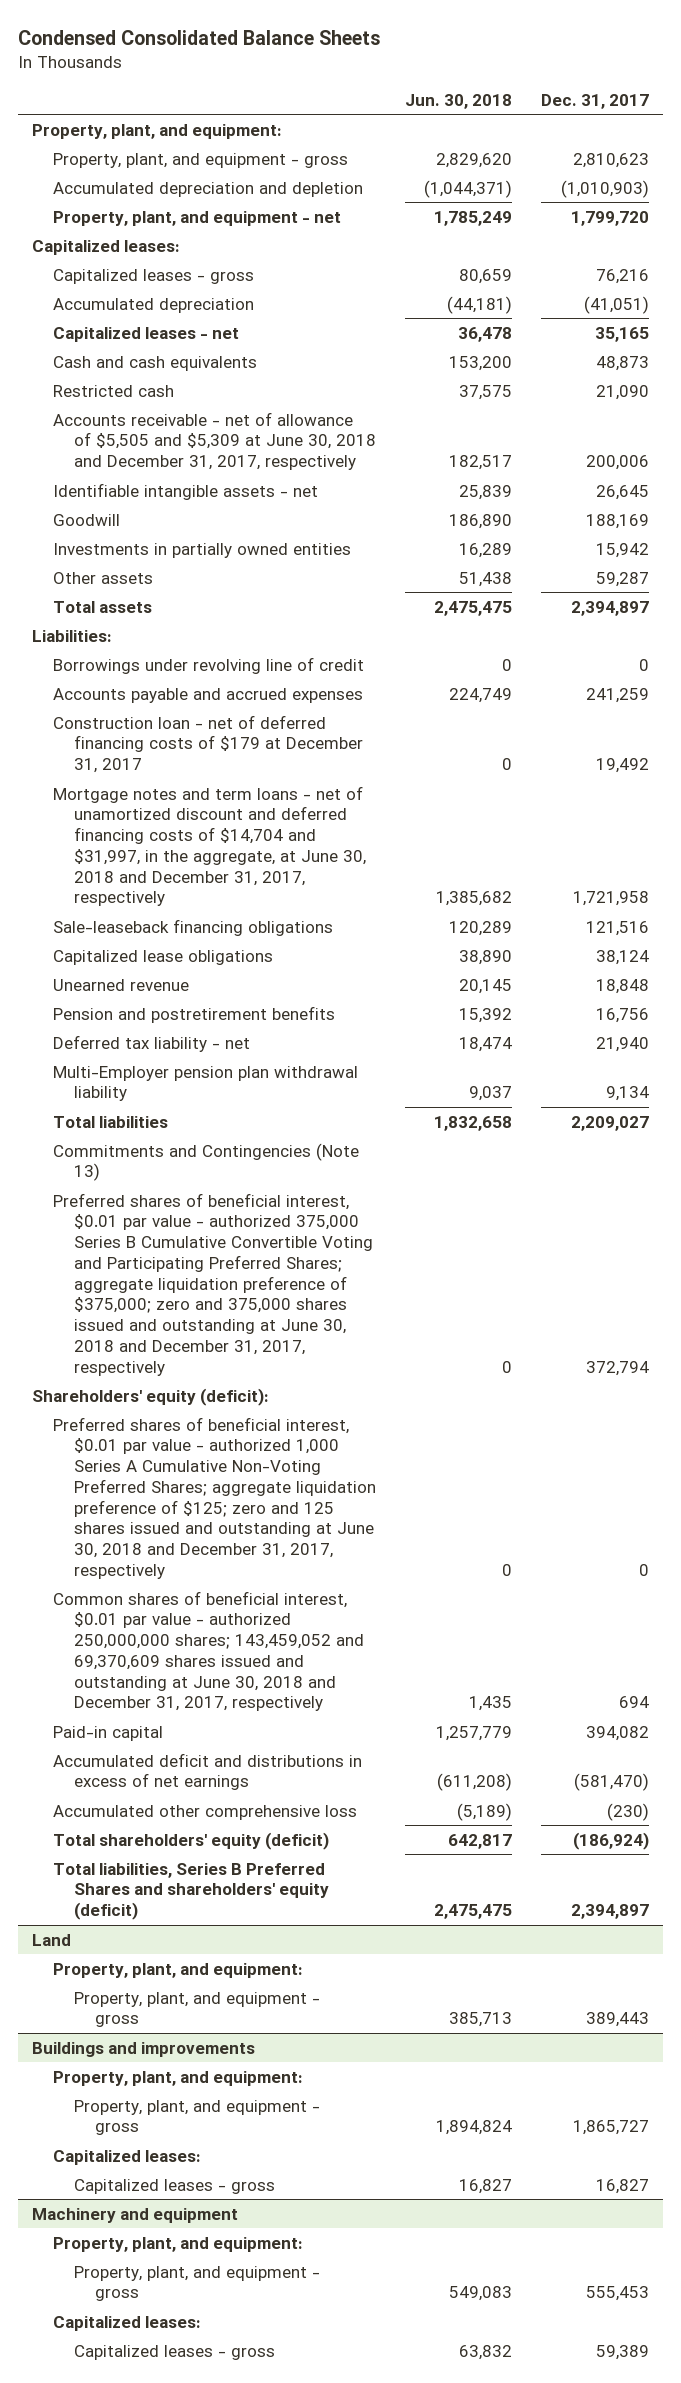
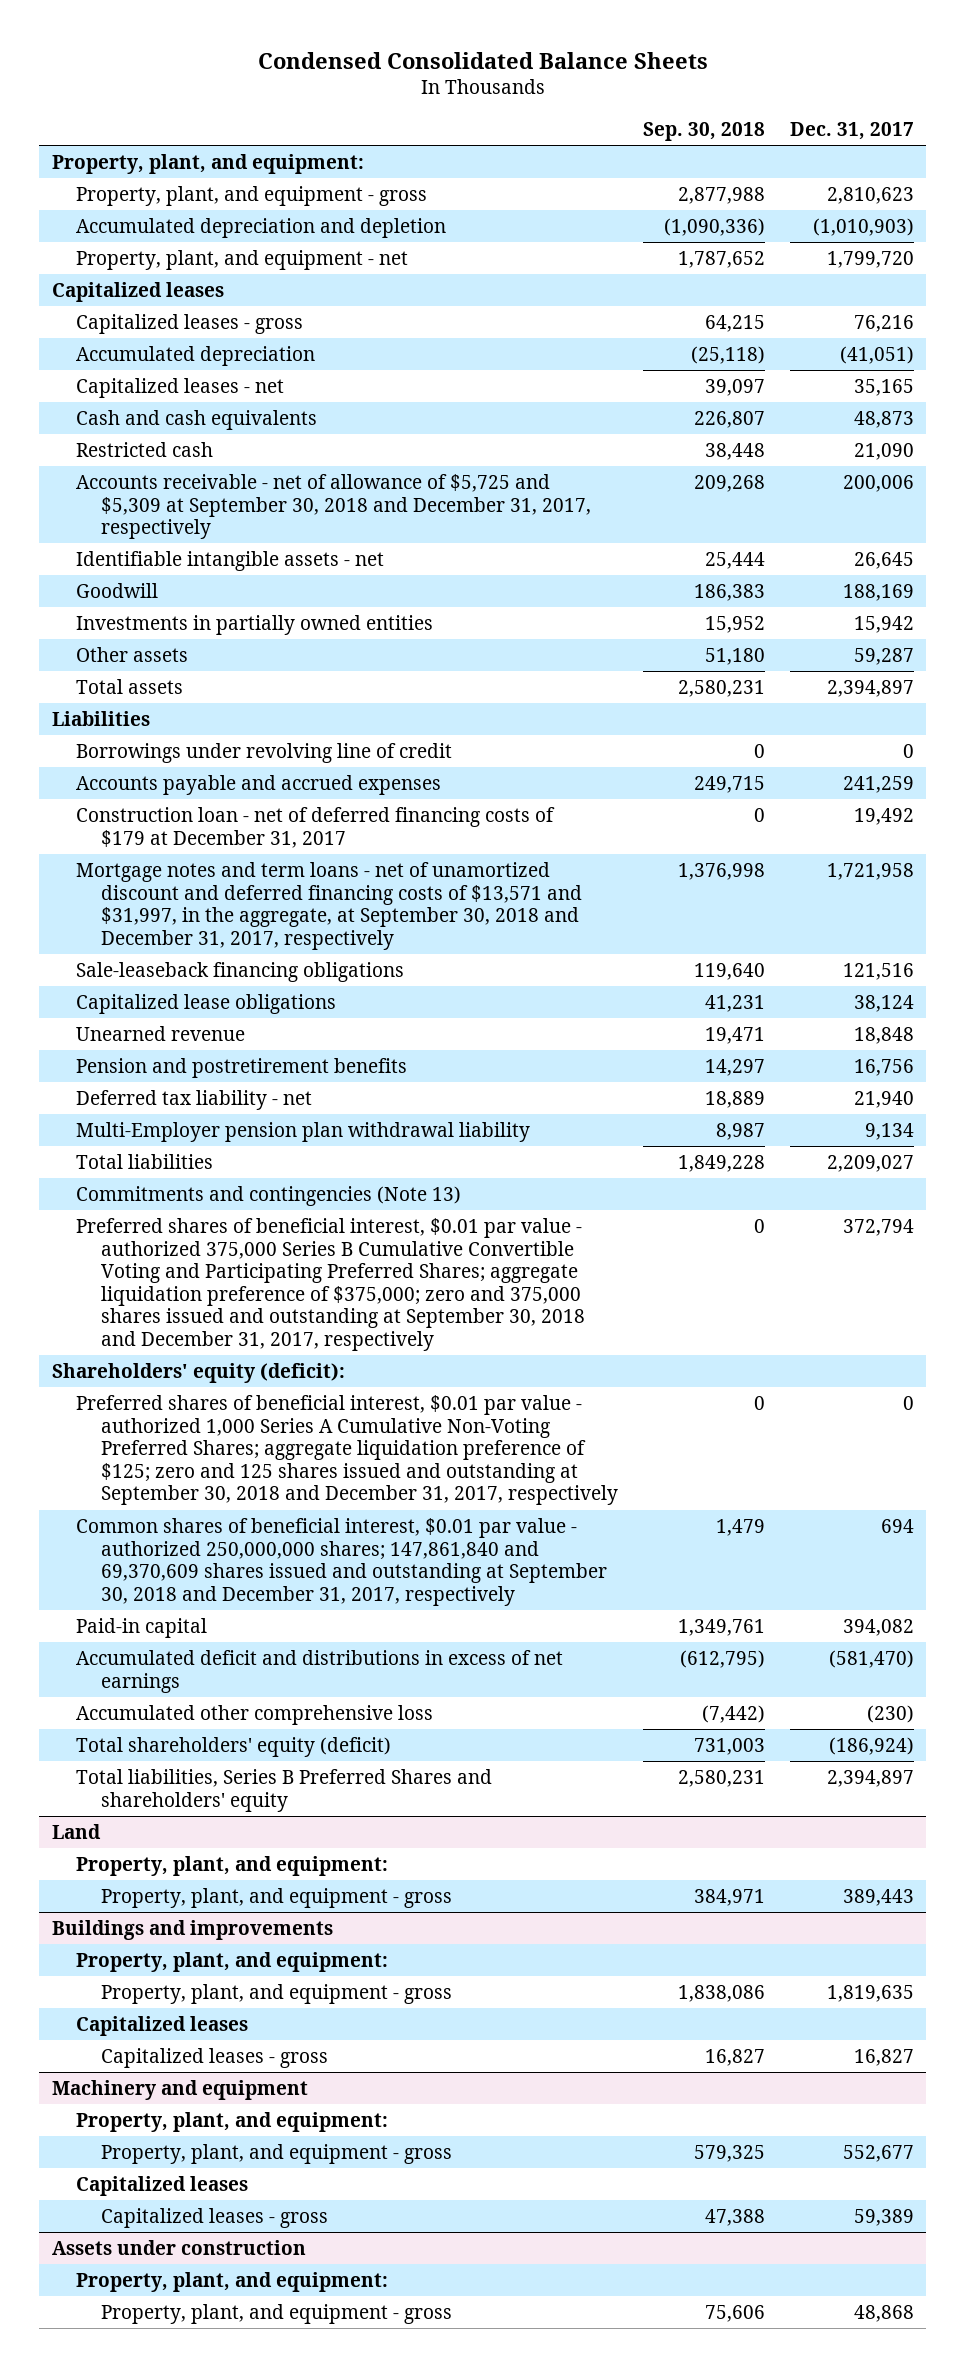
- | Jun. 30, 2018 | Dec. 31, 2017
+ | Sep. 30, 2018 | Dec. 31, 2017
- Capitalized leases:
+ Capitalized leases
- Accounts receivable - net of allowance of $5,505 and $5,309 at June 30, 2018 and December 31, 2017, respectively | 182,517 | 200,006
+ Accounts receivable - net of allowance of $5,725 and $5,309 at September 30, 2018 and December 31, 2017, respectively | 209,268 | 200,006
- Liabilities:
+ Liabilities
- Mortgage notes and term loans - net of unamortized discount and deferred financing costs of $14,704 and $31,997, in the aggregate, at June 30, 2018 and December 31, 2017, respectively | 1,385,682 | 1,721,958
+ Mortgage notes and term loans - net of unamortized discount and deferred financing costs of $13,571 and $31,997, in the aggregate, at September 30, 2018 and December 31, 2017, respectively | 1,376,998 | 1,721,958
- Commitments and Contingencies (Note 13)
- Preferred shares of beneficial interest, $0.01 par value - authorized 375,000 Series B Cumulative Convertible Voting and Participating Preferred Shares; aggregate liquidation preference of $375,000; zero and 375,000 shares issued and outstanding at June 30, 2018 and December 31, 2017, respectively | 0 | 372,794
+ Commitments and contingencies (Note 13)
+ Preferred shares of beneficial interest, $0.01 par value - authorized 375,000 Series B Cumulative Convertible Voting and Participating Preferred Shares; aggregate liquidation preference of $375,000; zero and 375,000 shares issued and outstanding at September 30, 2018 and December 31, 2017, respectively | 0 | 372,794
- Preferred shares of beneficial interest, $0.01 par value - authorized 1,000 Series A Cumulative Non-Voting Preferred Shares; aggregate liquidation preference of $125; zero and 125 shares issued and outstanding at June 30, 2018 and December 31, 2017, respectively | 0 | 0
- Common shares of beneficial interest, $0.01 par value - authorized 250,000,000 shares; 143,459,052 and 69,370,609 shares issued and outstanding at June 30, 2018 and December 31, 2017, respectively | 1,435 | 694
+ Preferred shares of beneficial interest, $0.01 par value - authorized 1,000 Series A Cumulative Non-Voting Preferred Shares; aggregate liquidation preference of $125; zero and 125 shares issued and outstanding at September 30, 2018 and December 31, 2017, respectively | 0 | 0
+ Common shares of beneficial interest, $0.01 par value - authorized 250,000,000 shares; 147,861,840 and 69,370,609 shares issued and outstanding at September 30, 2018 and December 31, 2017, respectively | 1,479 | 694
- Total liabilities, Series B Preferred Shares and shareholders' equity (deficit) | 2,475,475 | 2,394,897
+ Total liabilities, Series B Preferred Shares and shareholders' equity | 2,580,231 | 2,394,897
@ Buildings and improvements
- Property, plant, and equipment - gross | 1,894,824 | 1,865,727
- Capitalized leases:
+ Property, plant, and equipment - gross | 1,838,086 | 1,819,635
+ Capitalized leases
@ Machinery and equipment
- Property, plant, and equipment - gross | 549,083 | 555,453
- Capitalized leases:
+ Property, plant, and equipment - gross | 579,325 | 552,677
+ Capitalized leases
+ Assets under construction
+ Property, plant, and equipment:
+ Property, plant, and equipment - gross | 75,606 | 48,868

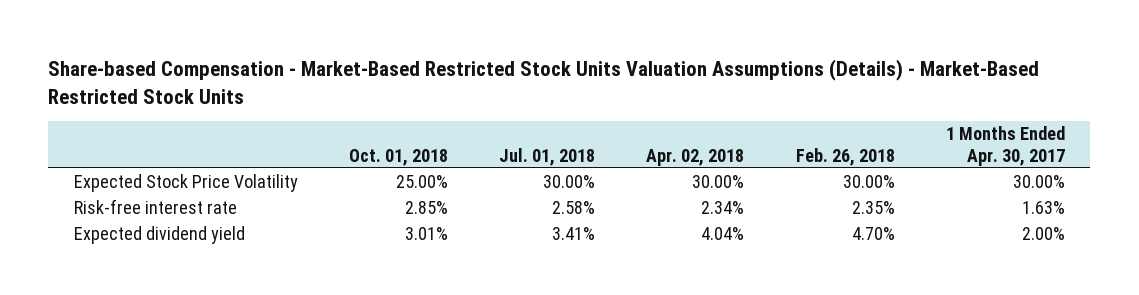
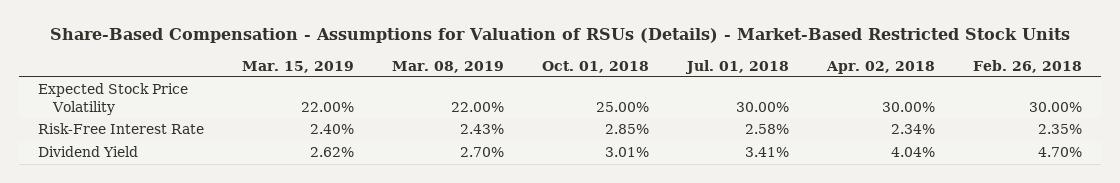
- Share-based Compensation - Market-Based Restricted Stock Units Valuation Assumptions (Details) - Market-Based Restricted Stock Units
+ Share-Based Compensation - Assumptions for Valuation of RSUs (Details) - Market-Based Restricted Stock Units
- | Oct. 01, 2018 | Jul. 01, 2018 | Apr. 02, 2018 | Feb. 26, 2018 | 1 Months Ended Apr. 30, 2017
+ | Mar. 15, 2019 | Mar. 08, 2019 | Oct. 01, 2018 | Jul. 01, 2018 | Apr. 02, 2018 | Feb. 26, 2018
- Risk-free interest rate | 2.85% | 2.58% | 2.34% | 2.35% | 1.63%
- Expected dividend yield | 3.01% | 3.41% | 4.04% | 4.70% | 2.00%
+ Risk-Free Interest Rate | 2.40% | 2.43% | 2.85% | 2.58% | 2.34% | 2.35%
+ Dividend Yield | 2.62% | 2.70% | 3.01% | 3.41% | 4.04% | 4.70%

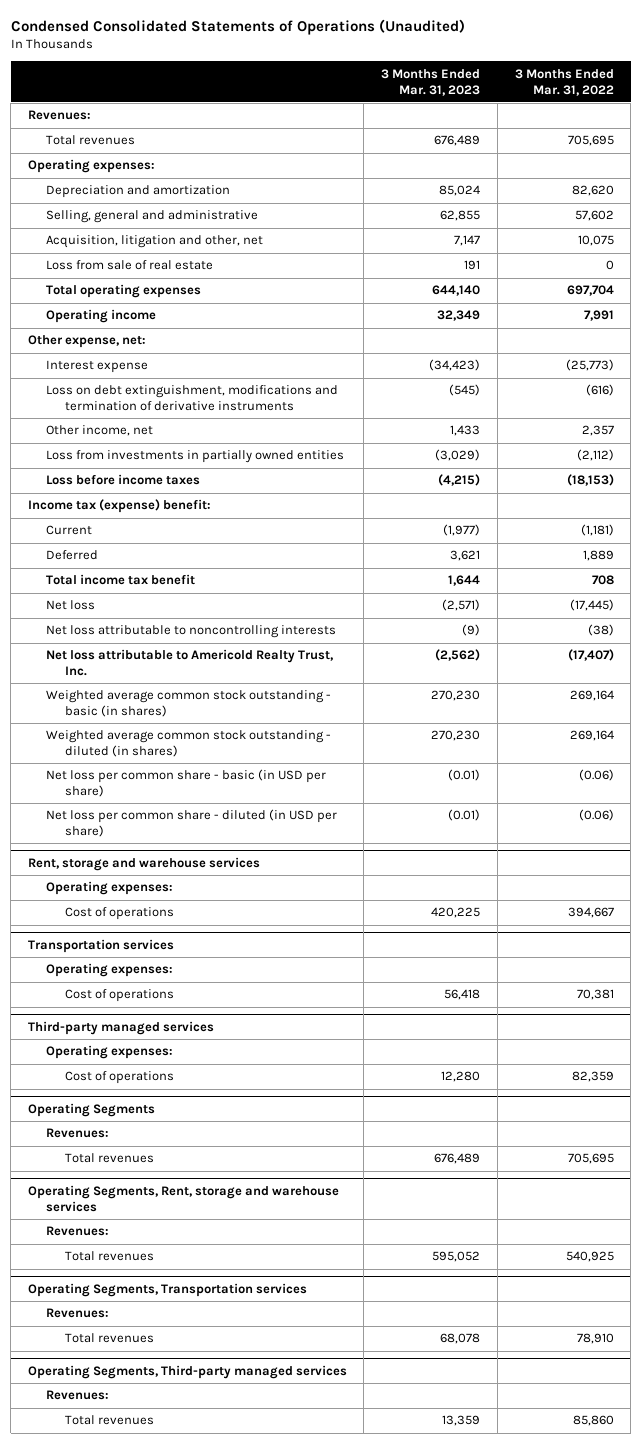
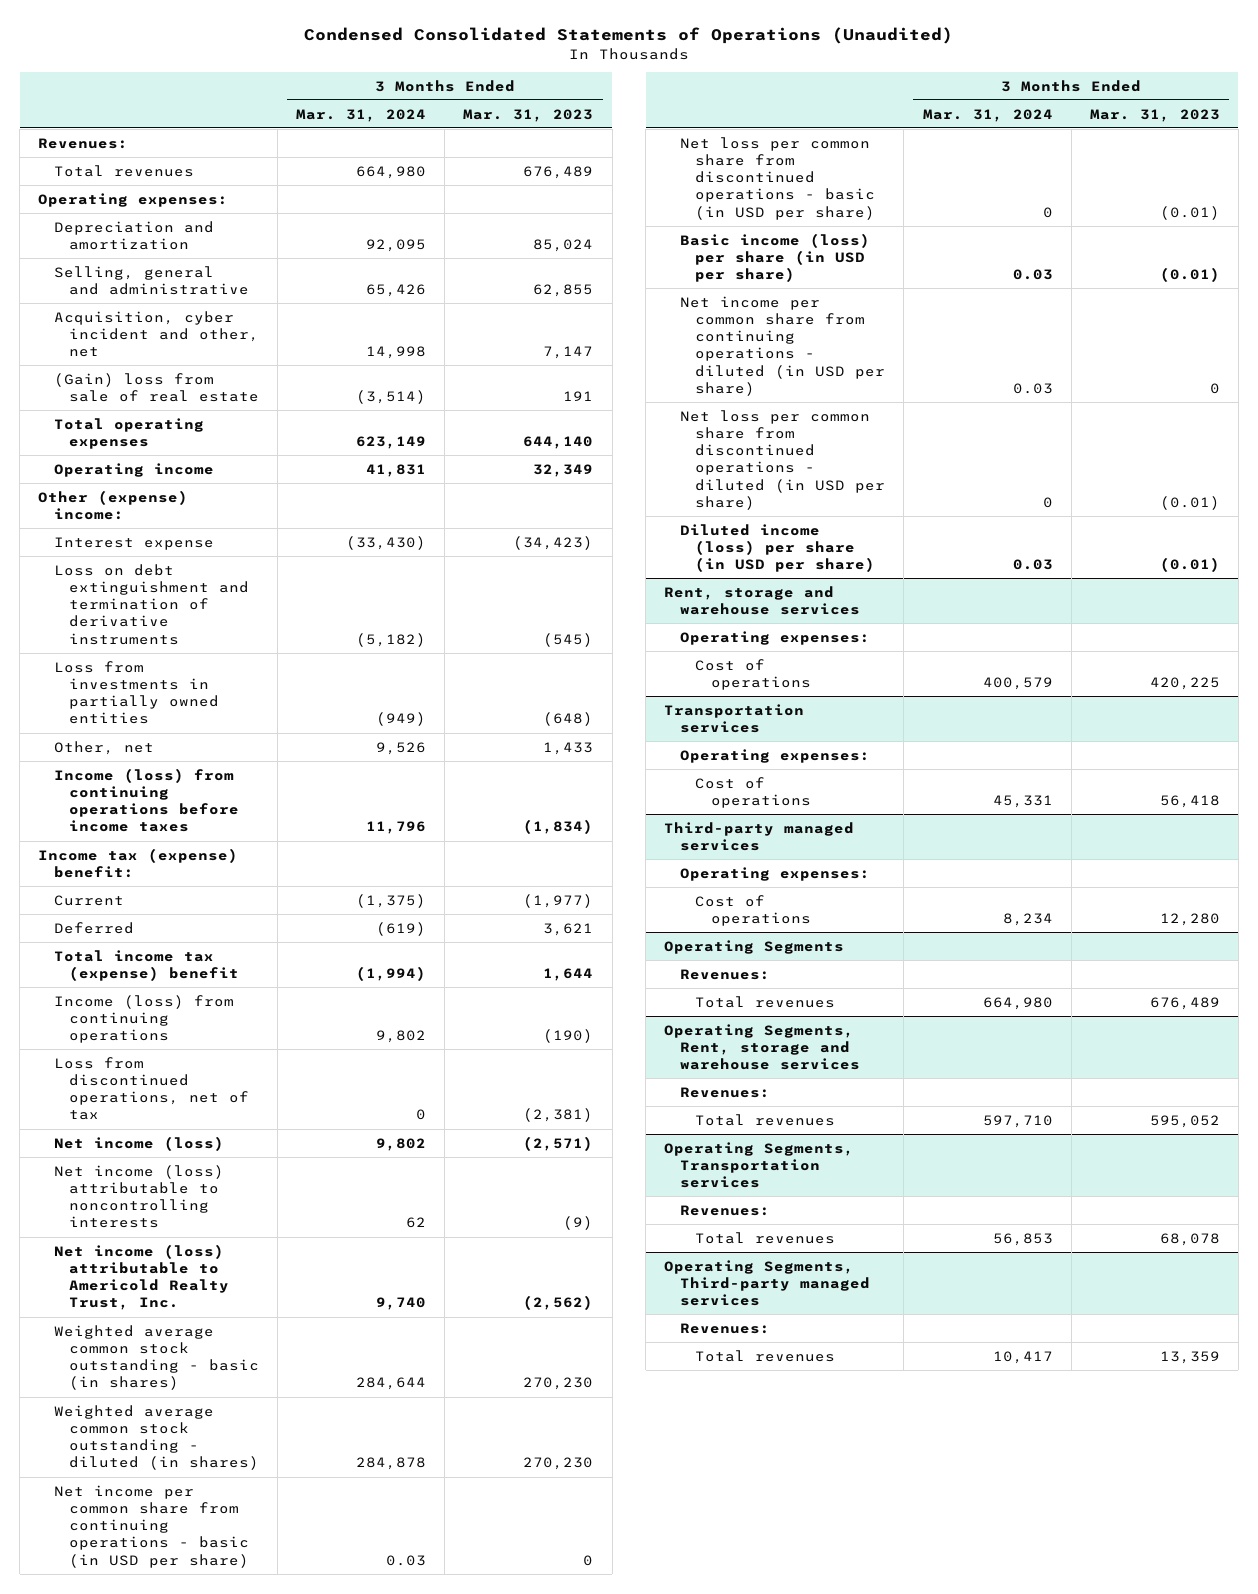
- | 3 Months Ended Mar. 31, 2023 | 3 Months Ended Mar. 31, 2022
+ | 3 Months Ended Mar. 31, 2024 | 3 Months Ended Mar. 31, 2023
- Acquisition, litigation and other, net | 7,147 | 10,075
- Loss from sale of real estate | 191 | 0
+ Acquisition, cyber incident and other, net | 14,998 | 7,147
+ (Gain) loss from sale of real estate | (3,514) | 191
- Other expense, net:
+ Other (expense) income:
- Loss on debt extinguishment, modifications and termination of derivative instruments | (545) | (616)
- Other income, net | 1,433 | 2,357
- Loss from investments in partially owned entities | (3,029) | (2,112)
- Loss before income taxes | (4,215) | (18,153)
+ Loss on debt extinguishment and termination of derivative instruments | (5,182) | (545)
+ Loss from investments in partially owned entities | (949) | (648)
+ Other, net | 9,526 | 1,433
+ Income (loss) from continuing operations before income taxes | 11,796 | (1,834)
- Total income tax benefit | 1,644 | 708
- Net loss | (2,571) | (17,445)
- Net loss attributable to noncontrolling interests | (9) | (38)
- Net loss attributable to Americold Realty Trust, Inc. | (2,562) | (17,407)
+ Total income tax (expense) benefit | (1,994) | 1,644
+ Income (loss) from continuing operations | 9,802 | (190)
+ Loss from discontinued operations, net of tax | 0 | (2,381)
+ Net income (loss) | 9,802 | (2,571)
+ Net income (loss) attributable to noncontrolling interests | 62 | (9)
+ Net income (loss) attributable to Americold Realty Trust, Inc. | 9,740 | (2,562)
- Net loss per common share - basic (in USD per share) | (0.01) | (0.06)
- Net loss per common share - diluted (in USD per share) | (0.01) | (0.06)
+ Net income per common share from continuing operations - basic (in USD per share) | 0.03 | 0
+ Net loss per common share from discontinued operations - basic (in USD per share) | 0 | (0.01)
+ Basic income (loss) per share (in USD per share) | 0.03 | (0.01)
+ Net income per common share from continuing operations - diluted (in USD per share) | 0.03 | 0
+ Net loss per common share from discontinued operations - diluted (in USD per share) | 0 | (0.01)
+ Diluted income (loss) per share (in USD per share) | 0.03 | (0.01)

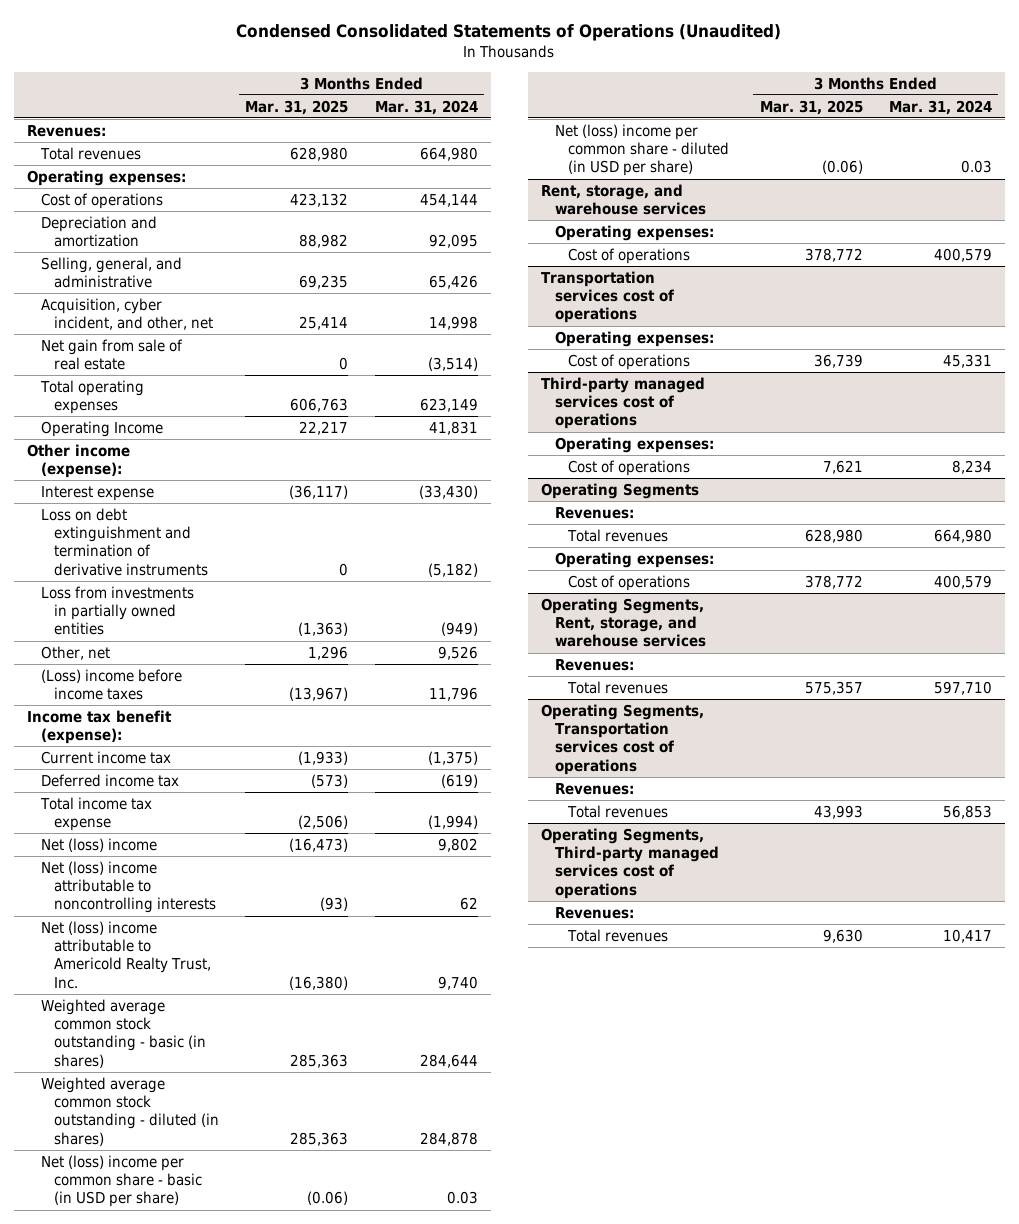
- | 3 Months Ended Mar. 31, 2024 | 3 Months Ended Mar. 31, 2023
+ | 3 Months Ended Mar. 31, 2025 | 3 Months Ended Mar. 31, 2024
+ Cost of operations | 423,132 | 454,144
- Selling, general and administrative | 65,426 | 62,855
- Acquisition, cyber incident and other, net | 14,998 | 7,147
- (Gain) loss from sale of real estate | (3,514) | 191
+ Selling, general, and administrative | 69,235 | 65,426
+ Acquisition, cyber incident, and other, net | 25,414 | 14,998
+ Net gain from sale of real estate | 0 | (3,514)
- Operating income | 41,831 | 32,349
- Other (expense) income:
+ Operating Income | 22,217 | 41,831
+ Other income (expense):
- Income (loss) from continuing operations before income taxes | 11,796 | (1,834)
- Income tax (expense) benefit:
- Current | (1,375) | (1,977)
- Deferred | (619) | 3,621
- Total income tax (expense) benefit | (1,994) | 1,644
- Income (loss) from continuing operations | 9,802 | (190)
- Loss from discontinued operations, net of tax | 0 | (2,381)
- Net income (loss) | 9,802 | (2,571)
- Net income (loss) attributable to noncontrolling interests | 62 | (9)
- Net income (loss) attributable to Americold Realty Trust, Inc. | 9,740 | (2,562)
+ (Loss) income before income taxes | (13,967) | 11,796
+ Income tax benefit (expense):
+ Current income tax | (1,933) | (1,375)
+ Deferred income tax | (573) | (619)
+ Total income tax expense | (2,506) | (1,994)
+ Net (loss) income | (16,473) | 9,802
+ Net (loss) income attributable to noncontrolling interests | (93) | 62
+ Net (loss) income attributable to Americold Realty Trust, Inc. | (16,380) | 9,740
- Net income per common share from continuing operations - basic (in USD per share) | 0.03 | 0
- Net loss per common share from discontinued operations - basic (in USD per share) | 0 | (0.01)
- Basic income (loss) per share (in USD per share) | 0.03 | (0.01)
- Net income per common share from continuing operations - diluted (in USD per share) | 0.03 | 0
- Net loss per common share from discontinued operations - diluted (in USD per share) | 0 | (0.01)
- Diluted income (loss) per share (in USD per share) | 0.03 | (0.01)
- Rent, storage and warehouse services
+ Net (loss) income per common share - basic (in USD per share) | (0.06) | 0.03
+ Net (loss) income per common share - diluted (in USD per share) | (0.06) | 0.03
+ Rent, storage, and warehouse services
- Transportation services
+ Transportation services cost of operations
- Third-party managed services
+ Third-party managed services cost of operations
- Operating Segments, Rent, storage and warehouse services
@ Operating Segments
+ Operating expenses:
+ Cost of operations | 378,772 | 400,579
+ Operating Segments, Rent, storage, and warehouse services
- Operating Segments, Transportation services
+ Operating Segments, Transportation services cost of operations
- Operating Segments, Third-party managed services
+ Operating Segments, Third-party managed services cost of operations

